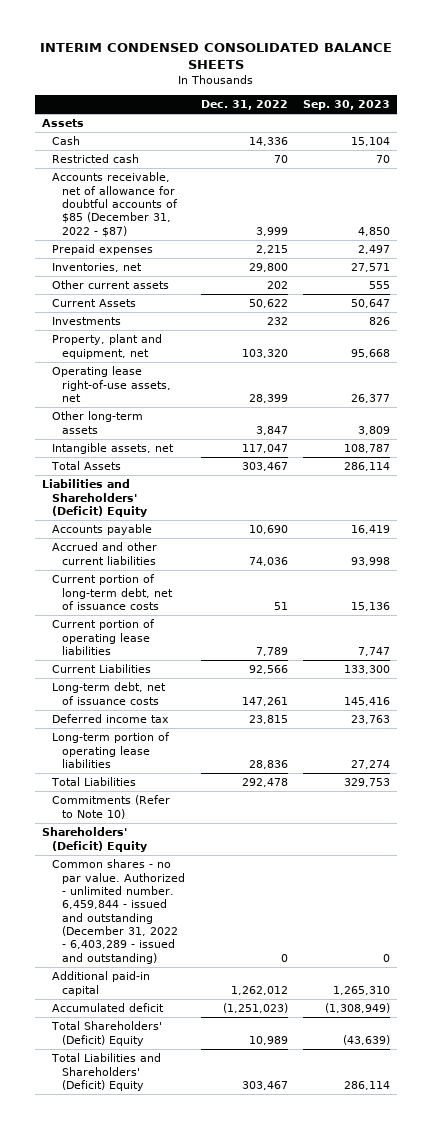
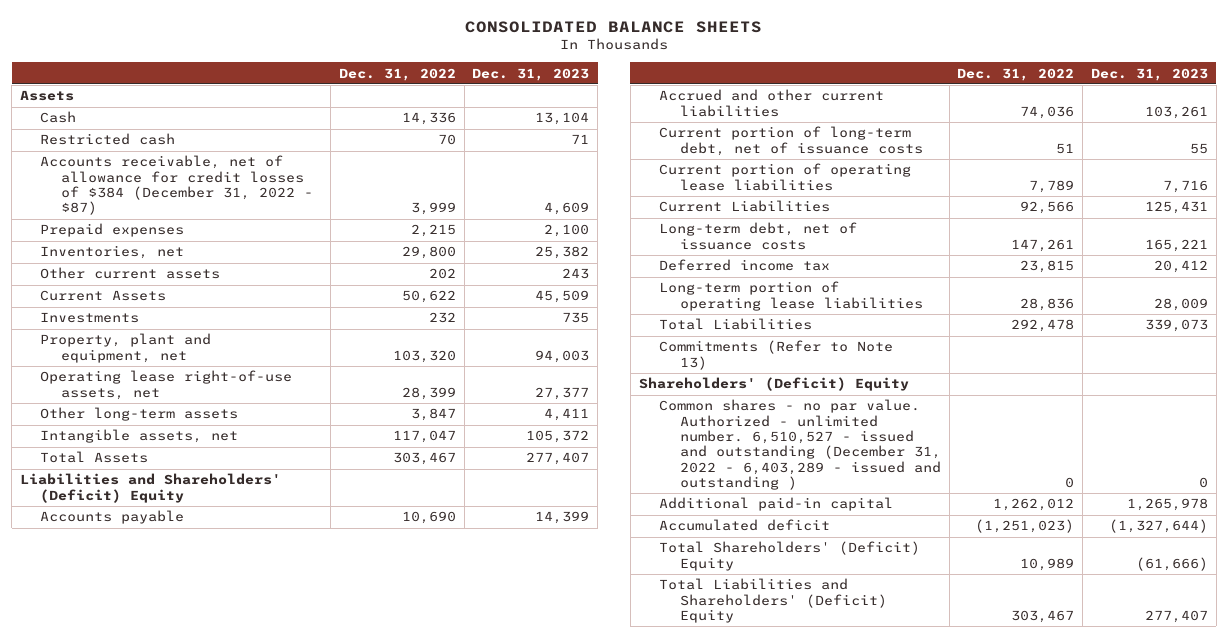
- INTERIM CONDENSED CONSOLIDATED BALANCE SHEETS
+ CONSOLIDATED BALANCE SHEETS
- | Dec. 31, 2022 | Sep. 30, 2023
+ | Dec. 31, 2022 | Dec. 31, 2023
- Accounts receivable, net of allowance for doubtful accounts of $85 (December 31, 2022 - $87) | 3,999 | 4,850
+ Accounts receivable, net of allowance for credit losses of $384 (December 31, 2022 - $87) | 3,999 | 4,609
- Commitments (Refer to Note 10)
+ Commitments (Refer to Note 13)
- Common shares - no par value. Authorized - unlimited number. 6,459,844 - issued and outstanding (December 31, 2022 - 6,403,289 - issued and outstanding) | 0 | 0
+ Common shares - no par value. Authorized - unlimited number. 6,510,527 - issued and outstanding (December 31, 2022 - 6,403,289 - issued and outstanding ) | 0 | 0

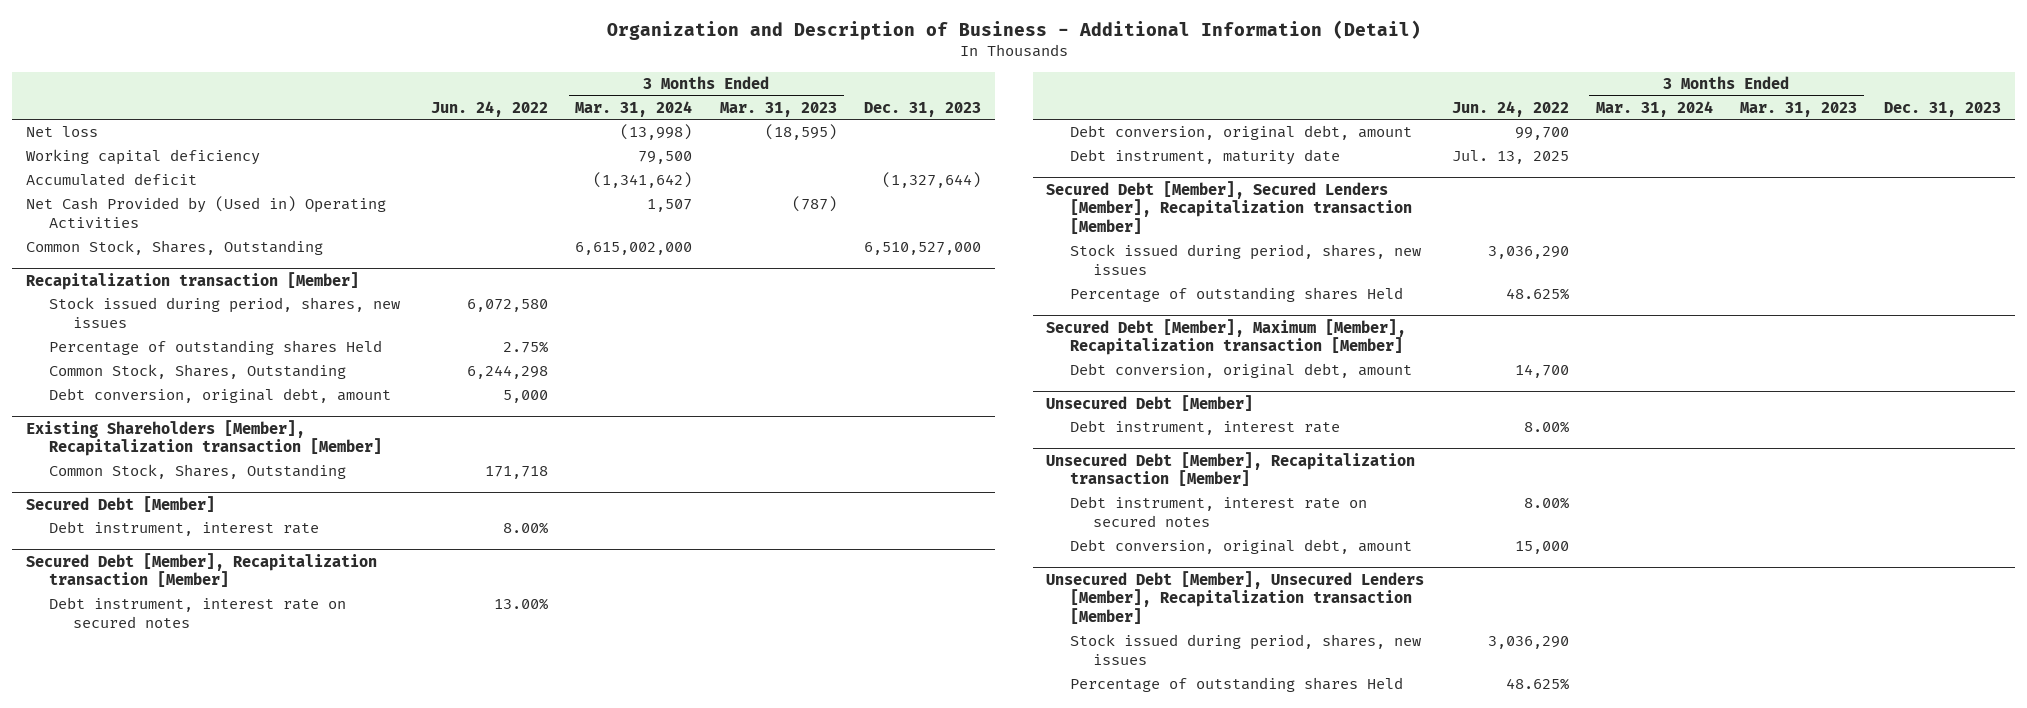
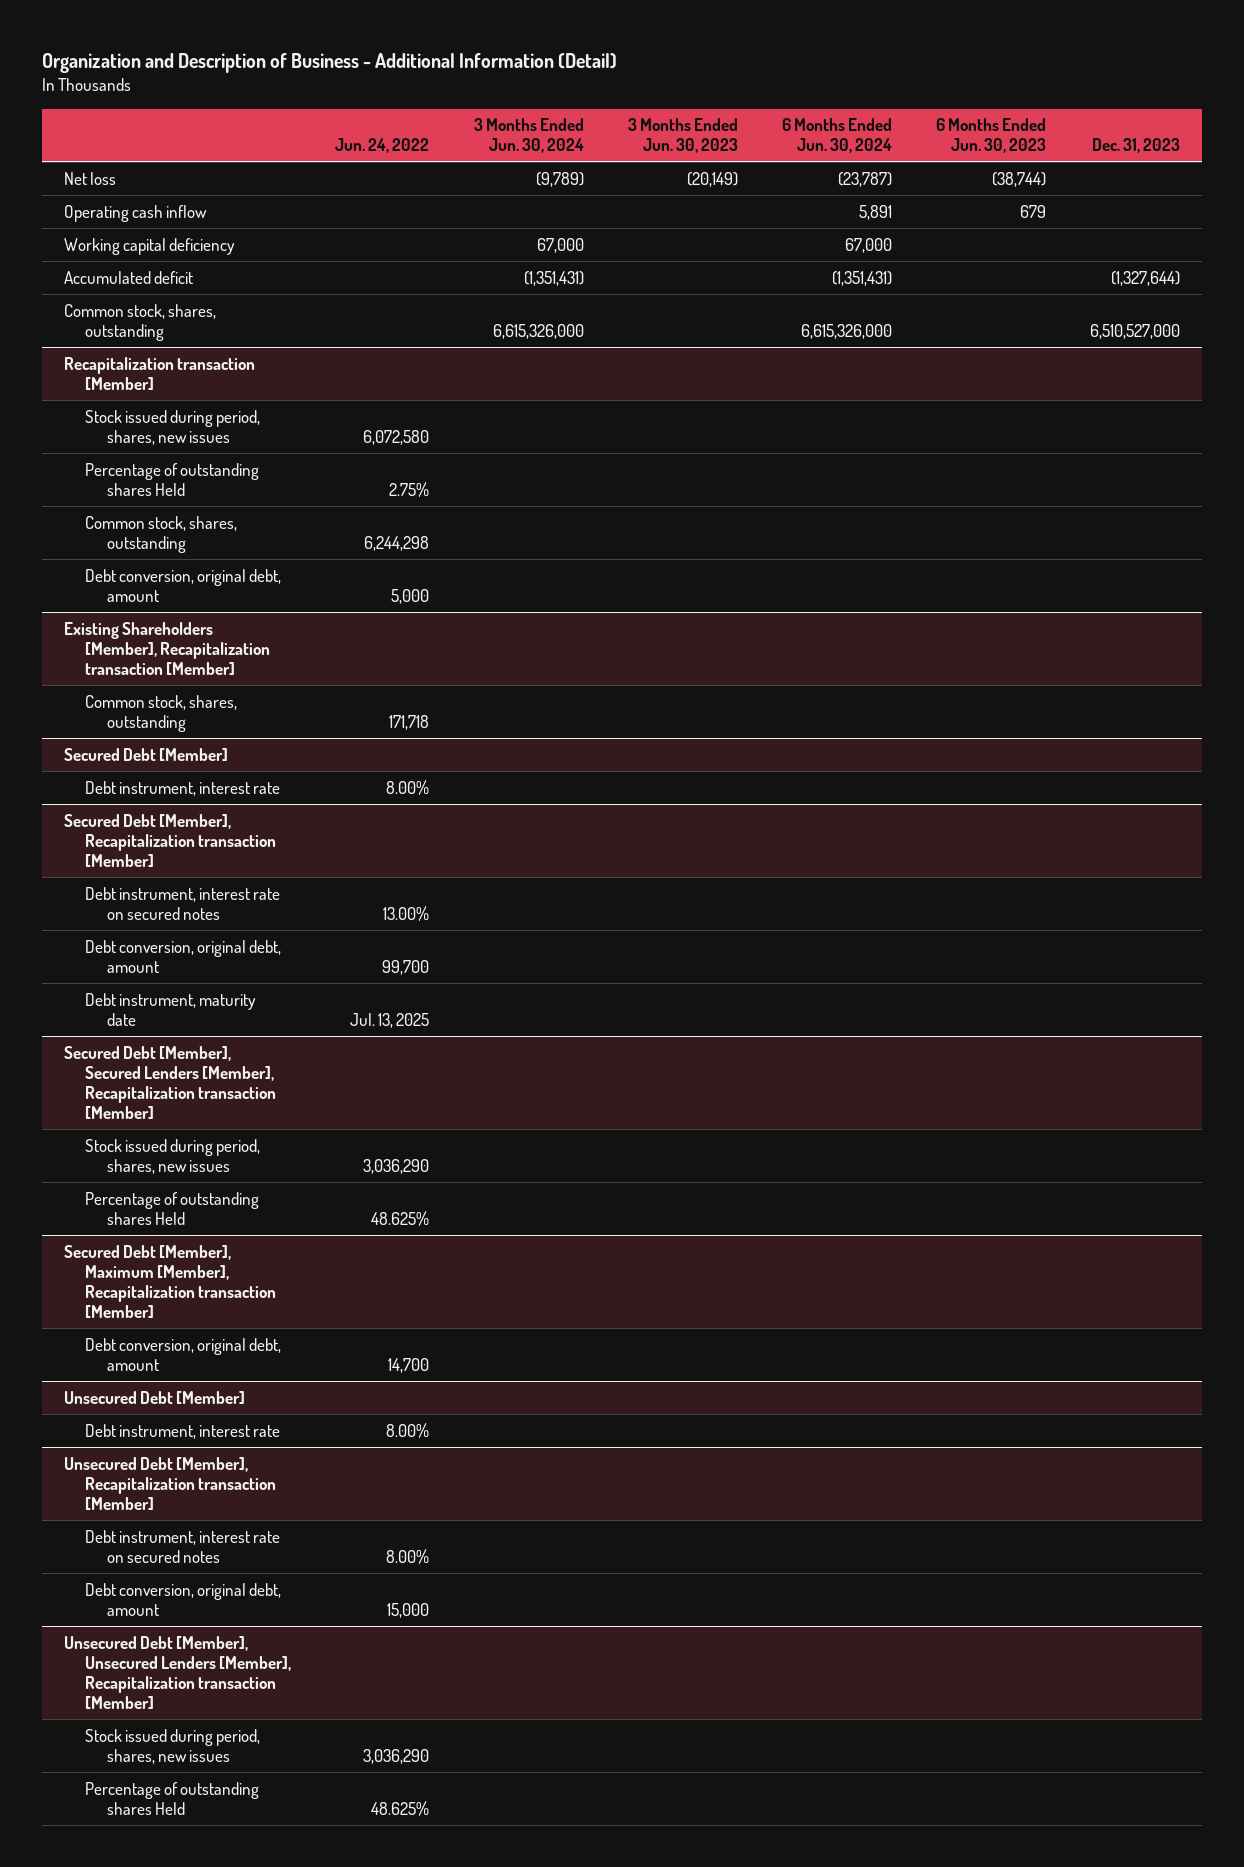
- | Jun. 24, 2022 | 3 Months Ended Mar. 31, 2024 | 3 Months Ended Mar. 31, 2023 | Dec. 31, 2023
+ | Jun. 24, 2022 | 3 Months Ended Jun. 30, 2024 | 3 Months Ended Jun. 30, 2023 | 6 Months Ended Jun. 30, 2024 | 6 Months Ended Jun. 30, 2023 | Dec. 31, 2023
+ Operating cash inflow | | | | 5,891 | 679 |
- Net Cash Provided by (Used in) Operating Activities | | 1,507 | (787) |
- Common Stock, Shares, Outstanding | | 6,615,002,000 | | 6,510,527,000
+ Common stock, shares, outstanding | | 6,615,326,000 | | 6,615,326,000 | | 6,510,527,000
@ Recapitalization transaction [Member]
- Common Stock, Shares, Outstanding | 6,244,298 | | |
+ Common stock, shares, outstanding | 6,244,298 | | | | |
@ Existing Shareholders [Member], Recapitalization transaction [Member]
- Common Stock, Shares, Outstanding | 171,718 | | |
+ Common stock, shares, outstanding | 171,718 | | | | |

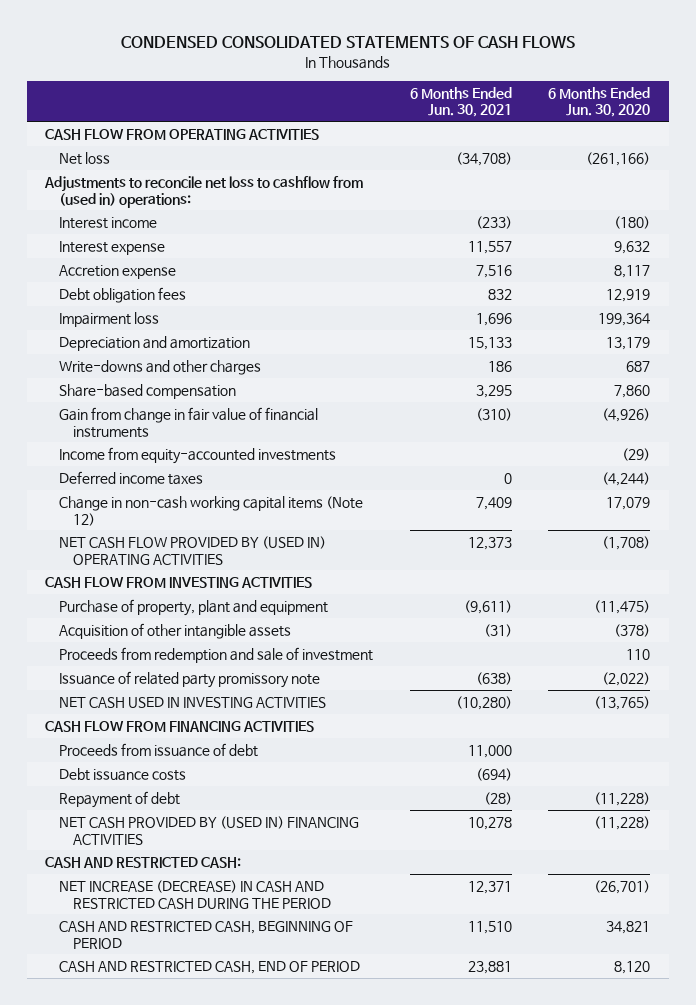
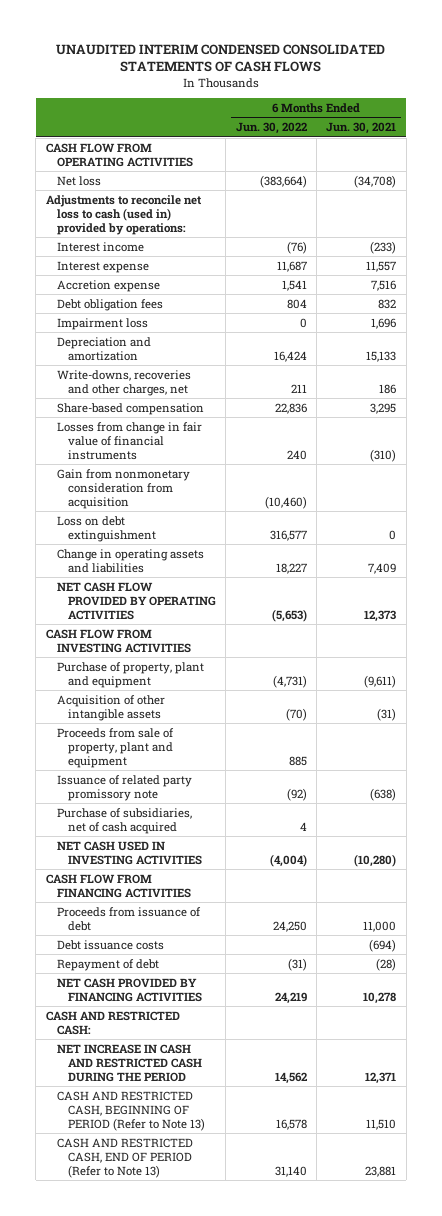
- CONDENSED CONSOLIDATED STATEMENTS OF CASH FLOWS
+ UNAUDITED INTERIM CONDENSED CONSOLIDATED STATEMENTS OF CASH FLOWS
- | 6 Months Ended Jun. 30, 2021 | 6 Months Ended Jun. 30, 2020
+ | 6 Months Ended Jun. 30, 2022 | 6 Months Ended Jun. 30, 2021
- Adjustments to reconcile net loss to cashflow from (used in) operations:
+ Adjustments to reconcile net loss to cash (used in) provided by operations:
- Write-downs and other charges | 186 | 687
+ Write-downs, recoveries and other charges, net | 211 | 186
- Gain from change in fair value of financial instruments | (310) | (4,926)
- Income from equity-accounted investments | | (29)
- Deferred income taxes | 0 | (4,244)
- Change in non-cash working capital items (Note 12) | 7,409 | 17,079
- NET CASH FLOW PROVIDED BY (USED IN) OPERATING ACTIVITIES | 12,373 | (1,708)
+ Losses from change in fair value of financial instruments | 240 | (310)
+ Gain from nonmonetary consideration from acquisition | (10,460) |
+ Loss on debt extinguishment | 316,577 | 0
+ Change in operating assets and liabilities | 18,227 | 7,409
+ NET CASH FLOW PROVIDED BY OPERATING ACTIVITIES | (5,653) | 12,373
- Proceeds from redemption and sale of investment | | 110
+ Proceeds from sale of property, plant and equipment | 885 |
+ Purchase of subsidiaries, net of cash acquired | 4 |
- NET CASH PROVIDED BY (USED IN) FINANCING ACTIVITIES | 10,278 | (11,228)
+ NET CASH PROVIDED BY FINANCING ACTIVITIES | 24,219 | 10,278
- NET INCREASE (DECREASE) IN CASH AND RESTRICTED CASH DURING THE PERIOD | 12,371 | (26,701)
- CASH AND RESTRICTED CASH, BEGINNING OF PERIOD | 11,510 | 34,821
- CASH AND RESTRICTED CASH, END OF PERIOD | 23,881 | 8,120
+ NET INCREASE IN CASH AND RESTRICTED CASH DURING THE PERIOD | 14,562 | 12,371
+ CASH AND RESTRICTED CASH, BEGINNING OF PERIOD (Refer to Note 13) | 16,578 | 11,510
+ CASH AND RESTRICTED CASH, END OF PERIOD (Refer to Note 13) | 31,140 | 23,881

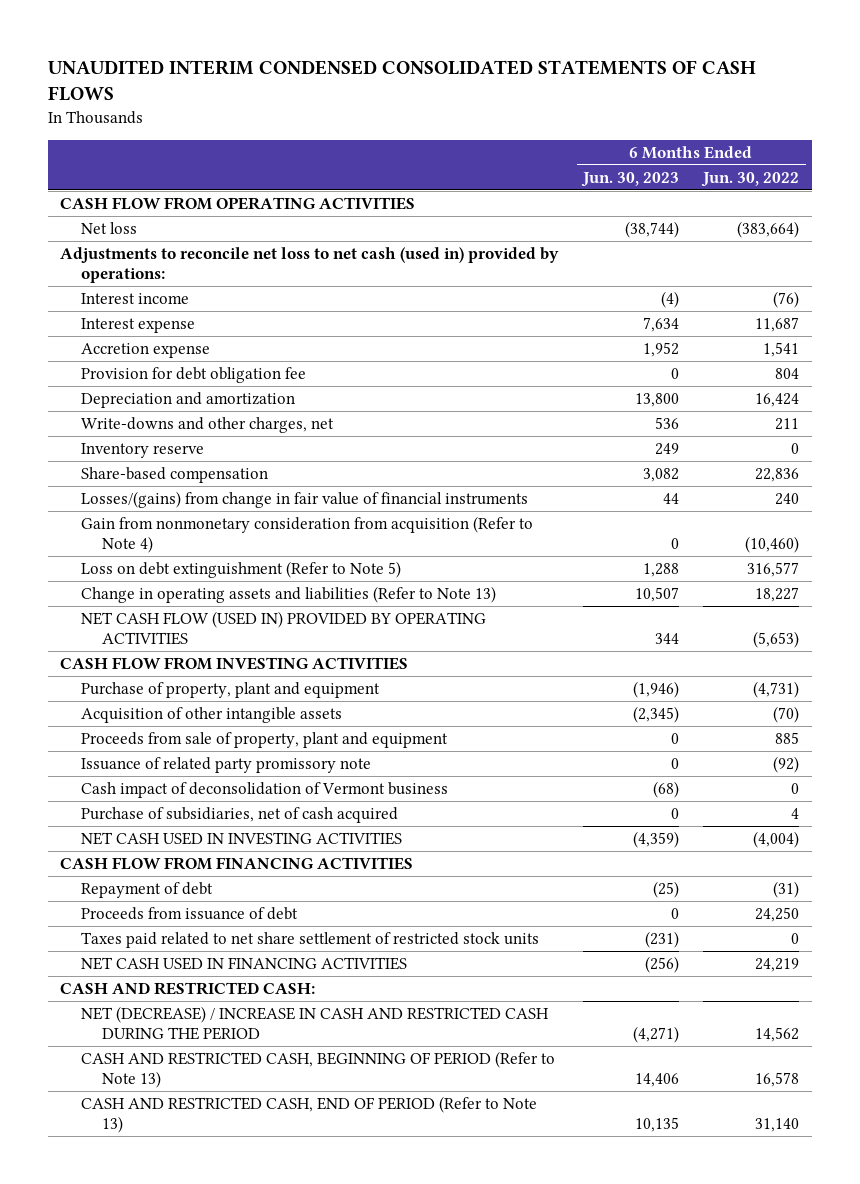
- | 6 Months Ended Jun. 30, 2022 | 6 Months Ended Jun. 30, 2021
+ | 6 Months Ended Jun. 30, 2023 | 6 Months Ended Jun. 30, 2022
- Adjustments to reconcile net loss to cash (used in) provided by operations:
+ Adjustments to reconcile net loss to net cash (used in) provided by operations:
- Debt obligation fees | 804 | 832
- Impairment loss | 0 | 1,696
+ Provision for debt obligation fee | 0 | 804
- Write-downs, recoveries and other charges, net | 211 | 186
+ Write-downs and other charges, net | 536 | 211
+ Inventory reserve | 249 | 0
- Losses from change in fair value of financial instruments | 240 | (310)
- Gain from nonmonetary consideration from acquisition | (10,460) |
- Loss on debt extinguishment | 316,577 | 0
- Change in operating assets and liabilities | 18,227 | 7,409
- NET CASH FLOW PROVIDED BY OPERATING ACTIVITIES | (5,653) | 12,373
+ Losses/(gains) from change in fair value of financial instruments | 44 | 240
+ Gain from nonmonetary consideration from acquisition (Refer to Note 4) | 0 | (10,460)
+ Loss on debt extinguishment (Refer to Note 5) | 1,288 | 316,577
+ Change in operating assets and liabilities (Refer to Note 13) | 10,507 | 18,227
+ NET CASH FLOW (USED IN) PROVIDED BY OPERATING ACTIVITIES | 344 | (5,653)
+ Cash impact of deconsolidation of Vermont business | (68) | 0
- Debt issuance costs | | (694)
- NET CASH PROVIDED BY FINANCING ACTIVITIES | 24,219 | 10,278
moved down: Proceeds from issuance of debt | 0 | 24,250
+ Taxes paid related to net share settlement of restricted stock units | (231) | 0
+ NET CASH USED IN FINANCING ACTIVITIES | (256) | 24,219
- NET INCREASE IN CASH AND RESTRICTED CASH DURING THE PERIOD | 14,562 | 12,371
+ NET (DECREASE) / INCREASE IN CASH AND RESTRICTED CASH DURING THE PERIOD | (4,271) | 14,562

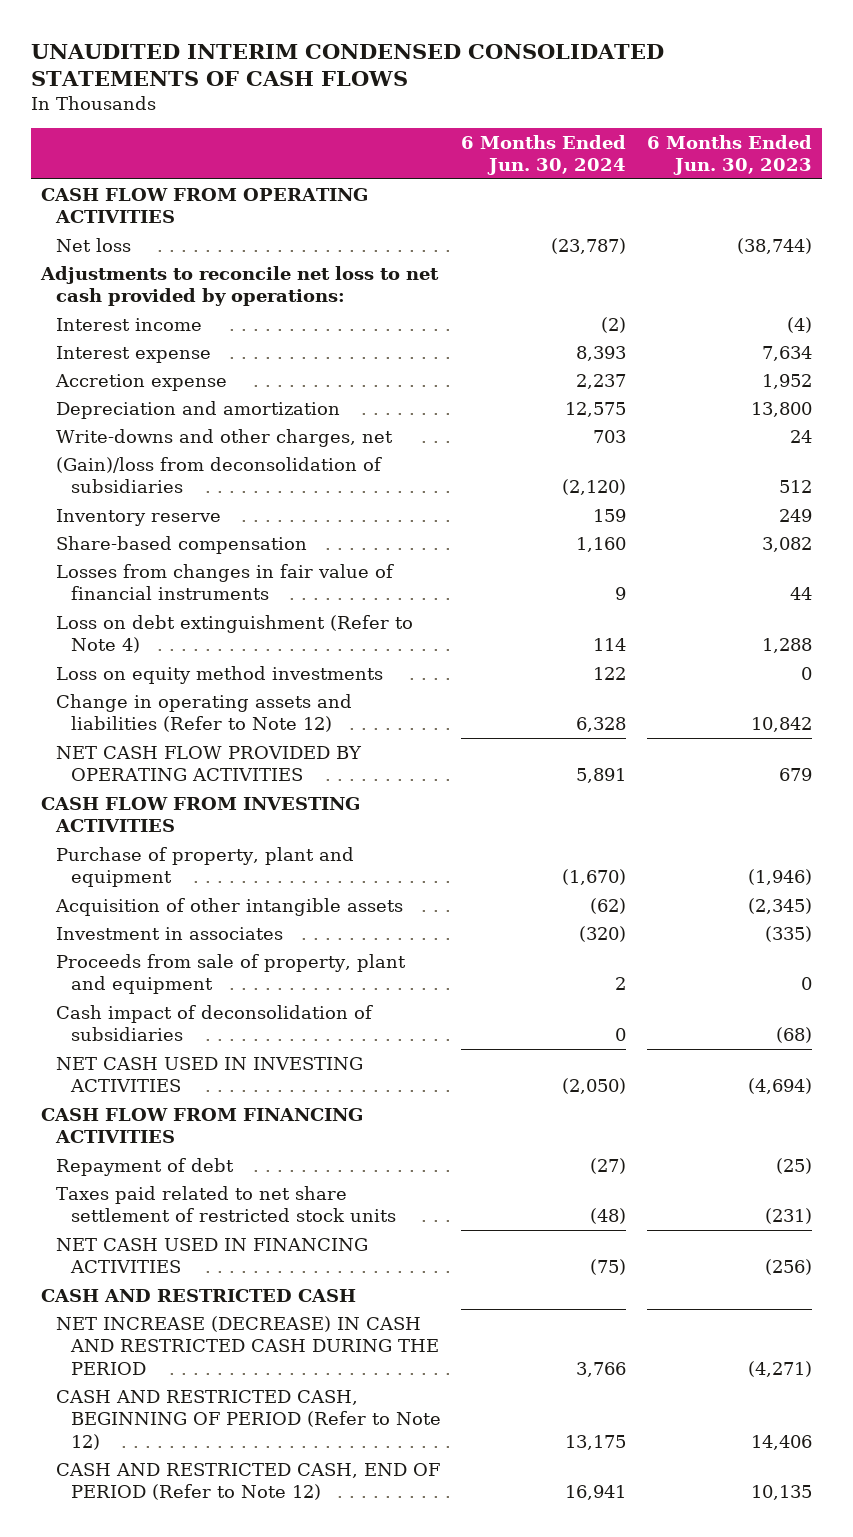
- | 6 Months Ended Jun. 30, 2023 | 6 Months Ended Jun. 30, 2022
+ | 6 Months Ended Jun. 30, 2024 | 6 Months Ended Jun. 30, 2023
- Adjustments to reconcile net loss to net cash (used in) provided by operations:
+ Adjustments to reconcile net loss to net cash provided by operations:
- Provision for debt obligation fee | 0 | 804
- Write-downs and other charges, net | 536 | 211
+ Write-downs and other charges, net | 703 | 24
+ (Gain)/loss from deconsolidation of subsidiaries | (2,120) | 512
- Losses/(gains) from change in fair value of financial instruments | 44 | 240
- Gain from nonmonetary consideration from acquisition (Refer to Note 4) | 0 | (10,460)
- Loss on debt extinguishment (Refer to Note 5) | 1,288 | 316,577
- Change in operating assets and liabilities (Refer to Note 13) | 10,507 | 18,227
- NET CASH FLOW (USED IN) PROVIDED BY OPERATING ACTIVITIES | 344 | (5,653)
+ Losses from changes in fair value of financial instruments | 9 | 44
+ Loss on debt extinguishment (Refer to Note 4) | 114 | 1,288
+ Loss on equity method investments | 122 | 0
+ Change in operating assets and liabilities (Refer to Note 12) | 6,328 | 10,842
+ NET CASH FLOW PROVIDED BY OPERATING ACTIVITIES | 5,891 | 679
+ Investment in associates | (320) | (335)
- Issuance of related party promissory note | 0 | (92)
- Cash impact of deconsolidation of Vermont business | (68) | 0
- Purchase of subsidiaries, net of cash acquired | 0 | 4
- NET CASH USED IN INVESTING ACTIVITIES | (4,359) | (4,004)
+ Cash impact of deconsolidation of subsidiaries | 0 | (68)
+ NET CASH USED IN INVESTING ACTIVITIES | (2,050) | (4,694)
- Proceeds from issuance of debt | 0 | 24,250
- CASH AND RESTRICTED CASH:
- NET (DECREASE) / INCREASE IN CASH AND RESTRICTED CASH DURING THE PERIOD | (4,271) | 14,562
- CASH AND RESTRICTED CASH, BEGINNING OF PERIOD (Refer to Note 13) | 14,406 | 16,578
- CASH AND RESTRICTED CASH, END OF PERIOD (Refer to Note 13) | 10,135 | 31,140
+ CASH AND RESTRICTED CASH
+ NET INCREASE (DECREASE) IN CASH AND RESTRICTED CASH DURING THE PERIOD | 3,766 | (4,271)
+ CASH AND RESTRICTED CASH, BEGINNING OF PERIOD (Refer to Note 12) | 13,175 | 14,406
+ CASH AND RESTRICTED CASH, END OF PERIOD (Refer to Note 12) | 16,941 | 10,135

